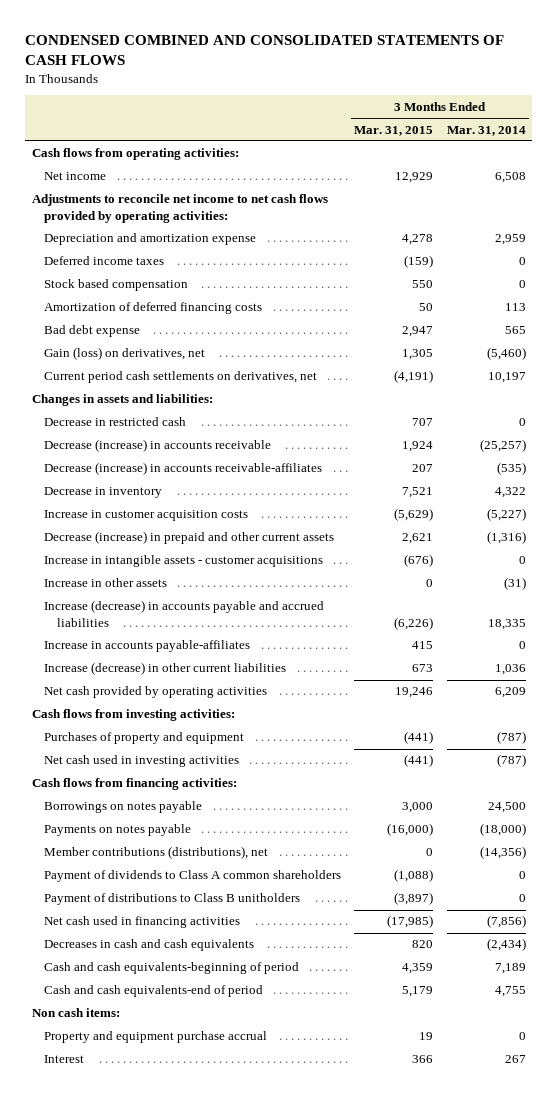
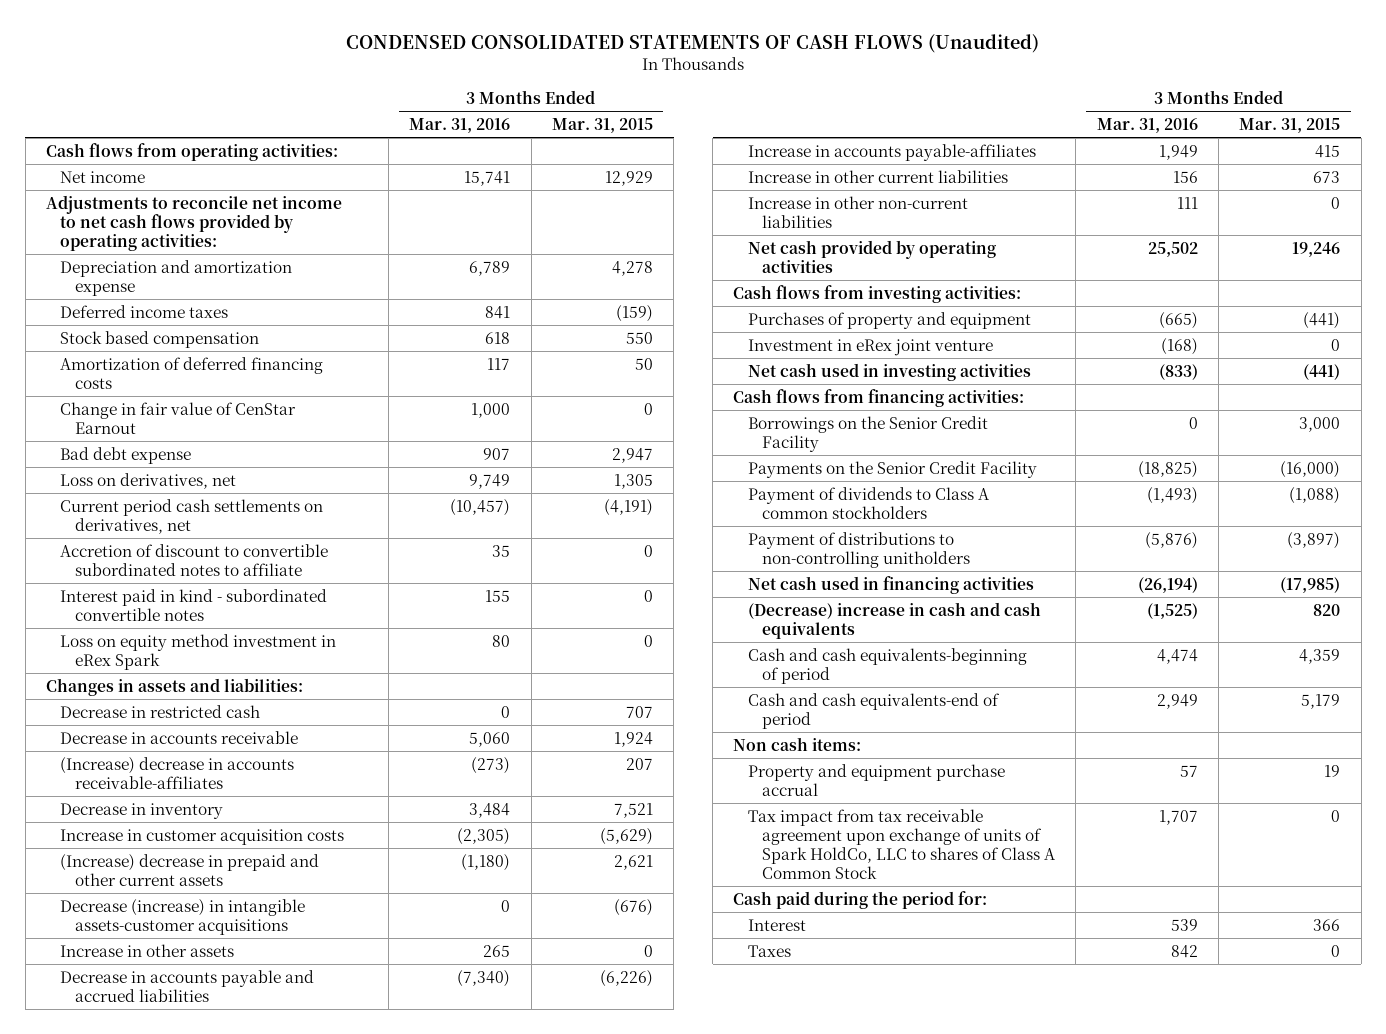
- CONDENSED COMBINED AND CONSOLIDATED STATEMENTS OF CASH FLOWS
+ CONDENSED CONSOLIDATED STATEMENTS OF CASH FLOWS (Unaudited)
- | 3 Months Ended Mar. 31, 2015 | 3 Months Ended Mar. 31, 2014
+ | 3 Months Ended Mar. 31, 2016 | 3 Months Ended Mar. 31, 2015
+ Change in fair value of CenStar Earnout | 1,000 | 0
- Gain (loss) on derivatives, net | 1,305 | (5,460)
+ Loss on derivatives, net | 9,749 | 1,305
+ Accretion of discount to convertible subordinated notes to affiliate | 35 | 0
+ Interest paid in kind - subordinated convertible notes | 155 | 0
+ Loss on equity method investment in eRex Spark | 80 | 0
- Decrease (increase) in accounts receivable | 1,924 | (25,257)
- Decrease (increase) in accounts receivable-affiliates | 207 | (535)
+ Decrease in accounts receivable | 5,060 | 1,924
+ (Increase) decrease in accounts receivable-affiliates | (273) | 207
- Decrease (increase) in prepaid and other current assets | 2,621 | (1,316)
- Increase in intangible assets - customer acquisitions | (676) | 0
+ (Increase) decrease in prepaid and other current assets | (1,180) | 2,621
+ Decrease (increase) in intangible assets-customer acquisitions | 0 | (676)
- Increase (decrease) in accounts payable and accrued liabilities | (6,226) | 18,335
+ Decrease in accounts payable and accrued liabilities | (7,340) | (6,226)
- Increase (decrease) in other current liabilities | 673 | 1,036
+ Increase in other current liabilities | 156 | 673
+ Increase in other non-current liabilities | 111 | 0
+ Investment in eRex joint venture | (168) | 0
- Borrowings on notes payable | 3,000 | 24,500
- Payments on notes payable | (16,000) | (18,000)
- Member contributions (distributions), net | 0 | (14,356)
- Payment of dividends to Class A common shareholders | (1,088) | 0
- Payment of distributions to Class B unitholders | (3,897) | 0
+ Borrowings on the Senior Credit Facility | 0 | 3,000
+ Payments on the Senior Credit Facility | (18,825) | (16,000)
+ Payment of dividends to Class A common stockholders | (1,493) | (1,088)
+ Payment of distributions to non-controlling unitholders | (5,876) | (3,897)
- Decreases in cash and cash equivalents | 820 | (2,434)
+ (Decrease) increase in cash and cash equivalents | (1,525) | 820
+ Tax impact from tax receivable agreement upon exchange of units of Spark HoldCo, LLC to shares of Class A Common Stock | 1,707 | 0
+ Cash paid during the period for:
+ Taxes | 842 | 0

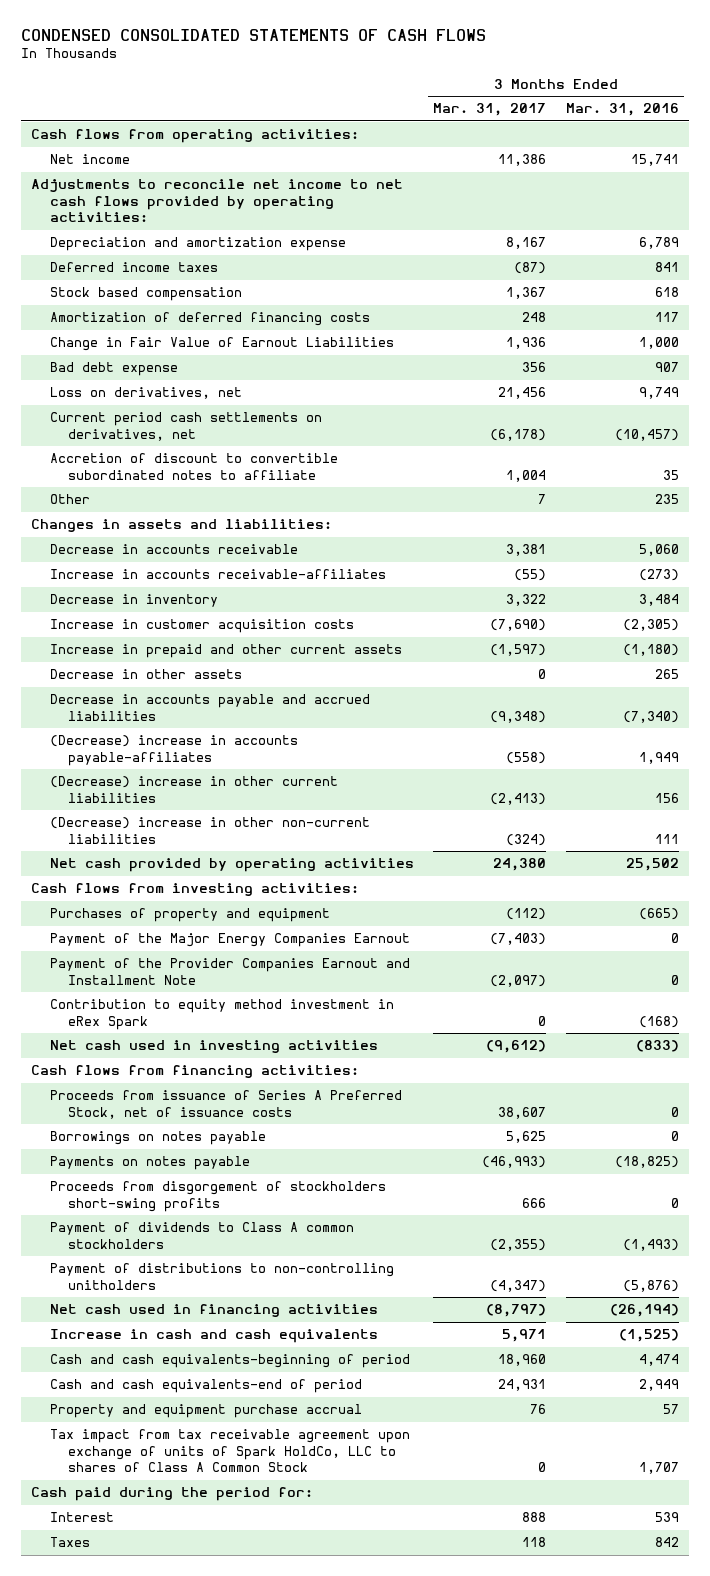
- CONDENSED CONSOLIDATED STATEMENTS OF CASH FLOWS (Unaudited)
+ CONDENSED CONSOLIDATED STATEMENTS OF CASH FLOWS
- | 3 Months Ended Mar. 31, 2016 | 3 Months Ended Mar. 31, 2015
+ | 3 Months Ended Mar. 31, 2017 | 3 Months Ended Mar. 31, 2016
- Change in fair value of CenStar Earnout | 1,000 | 0
+ Change in Fair Value of Earnout Liabilities | 1,936 | 1,000
- Interest paid in kind - subordinated convertible notes | 155 | 0
- Loss on equity method investment in eRex Spark | 80 | 0
+ Other | 7 | 235
- Decrease in restricted cash | 0 | 707
- (Increase) decrease in accounts receivable-affiliates | (273) | 207
+ Increase in accounts receivable-affiliates | (55) | (273)
- (Increase) decrease in prepaid and other current assets | (1,180) | 2,621
- Decrease (increase) in intangible assets-customer acquisitions | 0 | (676)
- Increase in other assets | 265 | 0
+ Increase in prepaid and other current assets | (1,597) | (1,180)
+ Decrease in other assets | 0 | 265
- Increase in accounts payable-affiliates | 1,949 | 415
- Increase in other current liabilities | 156 | 673
- Increase in other non-current liabilities | 111 | 0
+ (Decrease) increase in accounts payable-affiliates | (558) | 1,949
+ (Decrease) increase in other current liabilities | (2,413) | 156
+ (Decrease) increase in other non-current liabilities | (324) | 111
- Investment in eRex joint venture | (168) | 0
+ Payment of the Major Energy Companies Earnout | (7,403) | 0
+ Payment of the Provider Companies Earnout and Installment Note | (2,097) | 0
+ Contribution to equity method investment in eRex Spark | 0 | (168)
- Borrowings on the Senior Credit Facility | 0 | 3,000
- Payments on the Senior Credit Facility | (18,825) | (16,000)
+ Proceeds from issuance of Series A Preferred Stock, net of issuance costs | 38,607 | 0
+ Borrowings on notes payable | 5,625 | 0
+ Payments on notes payable | (46,993) | (18,825)
+ Proceeds from disgorgement of stockholders short-swing profits | 666 | 0
- (Decrease) increase in cash and cash equivalents | (1,525) | 820
+ Increase in cash and cash equivalents | 5,971 | (1,525)
- Non cash items:

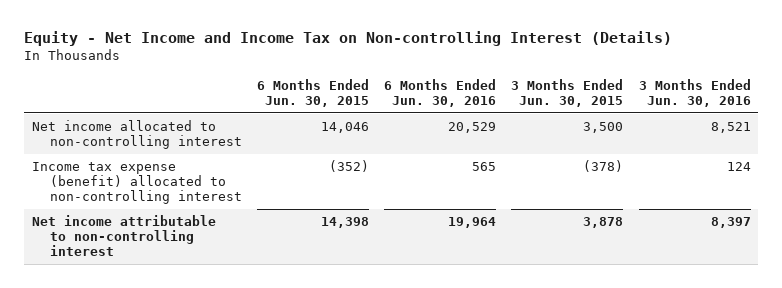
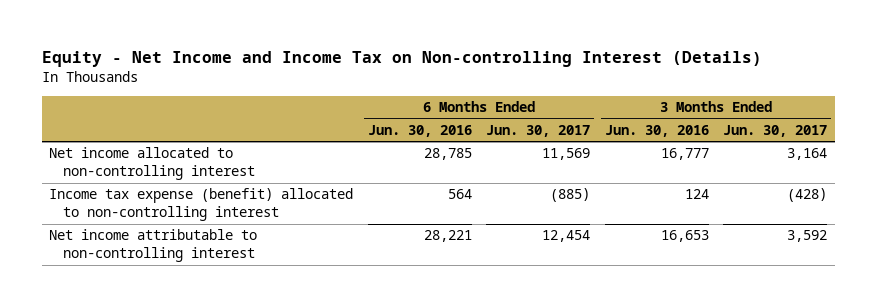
- | 6 Months Ended Jun. 30, 2015 | 6 Months Ended Jun. 30, 2016 | 3 Months Ended Jun. 30, 2015 | 3 Months Ended Jun. 30, 2016
+ | 6 Months Ended Jun. 30, 2016 | 6 Months Ended Jun. 30, 2017 | 3 Months Ended Jun. 30, 2016 | 3 Months Ended Jun. 30, 2017
- Net income allocated to non-controlling interest | 14,046 | 20,529 | 3,500 | 8,521
- Income tax expense (benefit) allocated to non-controlling interest | (352) | 565 | (378) | 124
- Net income attributable to non-controlling interest | 14,398 | 19,964 | 3,878 | 8,397
+ Net income allocated to non-controlling interest | 28,785 | 11,569 | 16,777 | 3,164
+ Income tax expense (benefit) allocated to non-controlling interest | 564 | (885) | 124 | (428)
+ Net income attributable to non-controlling interest | 28,221 | 12,454 | 16,653 | 3,592

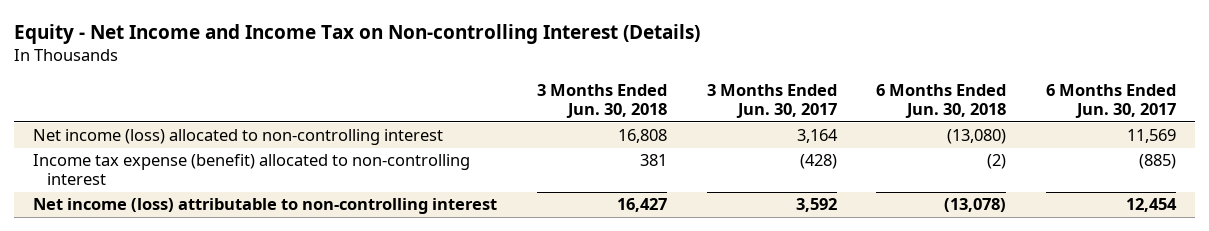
- | 6 Months Ended Jun. 30, 2016 | 6 Months Ended Jun. 30, 2017 | 3 Months Ended Jun. 30, 2016 | 3 Months Ended Jun. 30, 2017
+ | 3 Months Ended Jun. 30, 2018 | 3 Months Ended Jun. 30, 2017 | 6 Months Ended Jun. 30, 2018 | 6 Months Ended Jun. 30, 2017
- Net income allocated to non-controlling interest | 28,785 | 11,569 | 16,777 | 3,164
+ Net income (loss) allocated to non-controlling interest | 16,808 | 3,164 | (13,080) | 11,569
- Net income attributable to non-controlling interest | 28,221 | 12,454 | 16,653 | 3,592
+ Net income (loss) attributable to non-controlling interest | 16,427 | 3,592 | (13,078) | 12,454

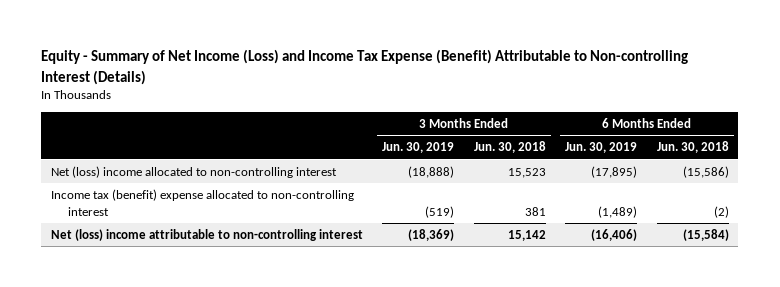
- Equity - Net Income and Income Tax on Non-controlling Interest (Details)
+ Equity - Summary of Net Income (Loss) and Income Tax Expense (Benefit) Attributable to Non-controlling Interest (Details)
- | 3 Months Ended Jun. 30, 2018 | 3 Months Ended Jun. 30, 2017 | 6 Months Ended Jun. 30, 2018 | 6 Months Ended Jun. 30, 2017
+ | 3 Months Ended Jun. 30, 2019 | 3 Months Ended Jun. 30, 2018 | 6 Months Ended Jun. 30, 2019 | 6 Months Ended Jun. 30, 2018
- Net income (loss) allocated to non-controlling interest | 16,808 | 3,164 | (13,080) | 11,569
- Income tax expense (benefit) allocated to non-controlling interest | 381 | (428) | (2) | (885)
- Net income (loss) attributable to non-controlling interest | 16,427 | 3,592 | (13,078) | 12,454
+ Net (loss) income allocated to non-controlling interest | (18,888) | 15,523 | (17,895) | (15,586)
+ Income tax (benefit) expense allocated to non-controlling interest | (519) | 381 | (1,489) | (2)
+ Net (loss) income attributable to non-controlling interest | (18,369) | 15,142 | (16,406) | (15,584)

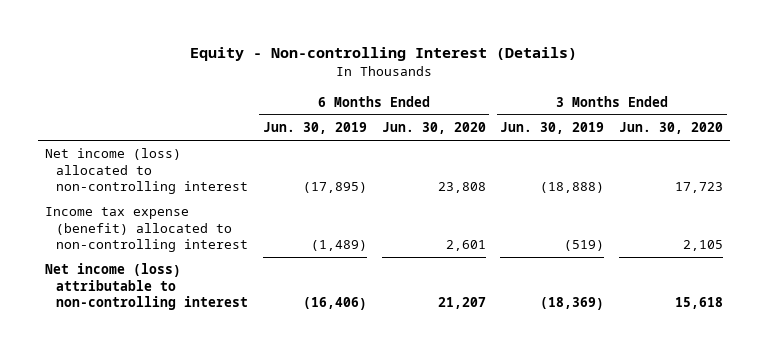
- Equity - Summary of Net Income (Loss) and Income Tax Expense (Benefit) Attributable to Non-controlling Interest (Details)
+ Equity - Non-controlling Interest (Details)
- | 3 Months Ended Jun. 30, 2019 | 3 Months Ended Jun. 30, 2018 | 6 Months Ended Jun. 30, 2019 | 6 Months Ended Jun. 30, 2018
+ | 6 Months Ended Jun. 30, 2019 | 6 Months Ended Jun. 30, 2020 | 3 Months Ended Jun. 30, 2019 | 3 Months Ended Jun. 30, 2020
- Net (loss) income allocated to non-controlling interest | (18,888) | 15,523 | (17,895) | (15,586)
- Income tax (benefit) expense allocated to non-controlling interest | (519) | 381 | (1,489) | (2)
- Net (loss) income attributable to non-controlling interest | (18,369) | 15,142 | (16,406) | (15,584)
+ Net income (loss) allocated to non-controlling interest | (17,895) | 23,808 | (18,888) | 17,723
+ Income tax expense (benefit) allocated to non-controlling interest | (1,489) | 2,601 | (519) | 2,105
+ Net income (loss) attributable to non-controlling interest | (16,406) | 21,207 | (18,369) | 15,618

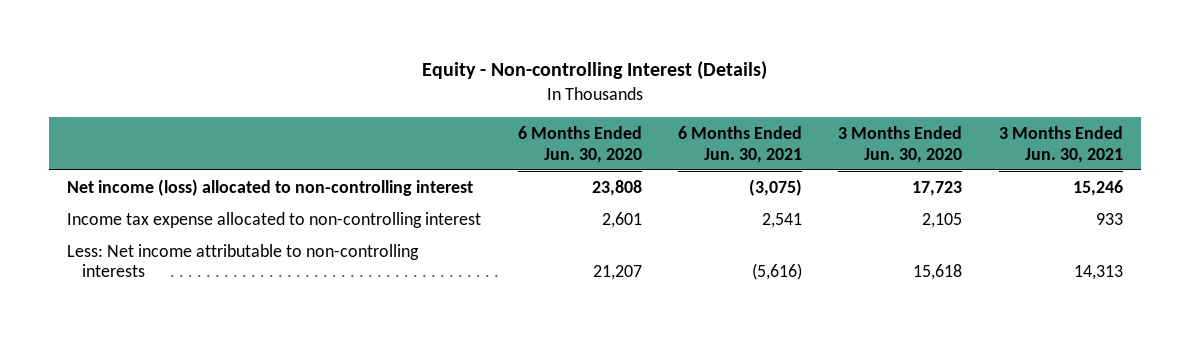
- | 6 Months Ended Jun. 30, 2019 | 6 Months Ended Jun. 30, 2020 | 3 Months Ended Jun. 30, 2019 | 3 Months Ended Jun. 30, 2020
+ | 6 Months Ended Jun. 30, 2020 | 6 Months Ended Jun. 30, 2021 | 3 Months Ended Jun. 30, 2020 | 3 Months Ended Jun. 30, 2021
- Income tax expense (benefit) allocated to non-controlling interest | (1,489) | 2,601 | (519) | 2,105
- Net income (loss) attributable to non-controlling interest | (16,406) | 21,207 | (18,369) | 15,618
+ Income tax expense allocated to non-controlling interest | 2,601 | 2,541 | 2,105 | 933
+ Less: Net income attributable to non-controlling interests | 21,207 | (5,616) | 15,618 | 14,313

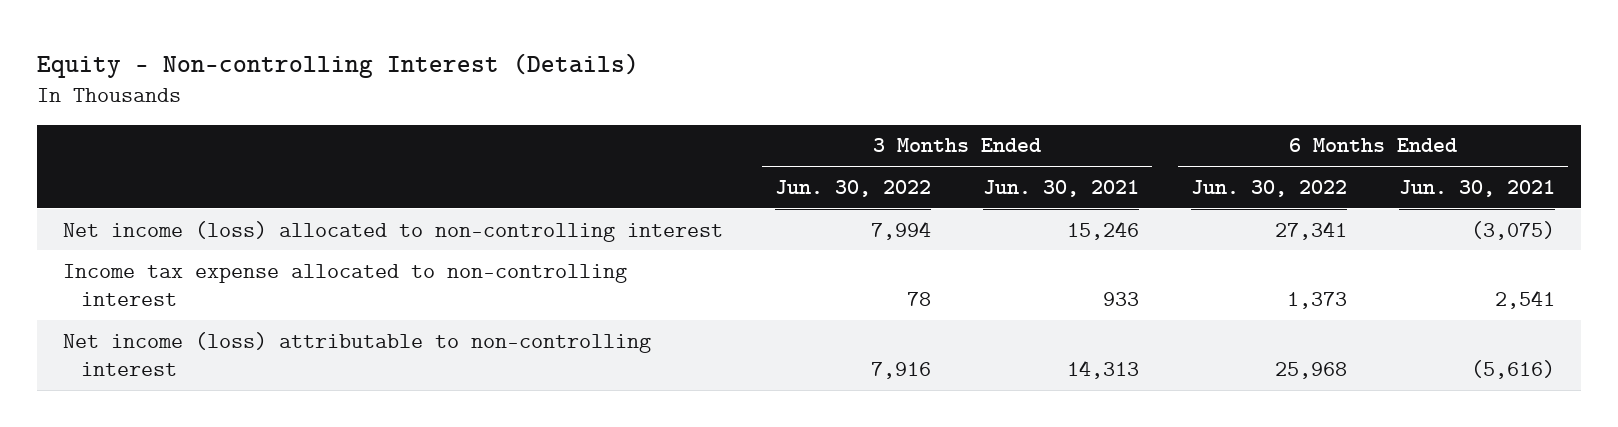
- | 6 Months Ended Jun. 30, 2020 | 6 Months Ended Jun. 30, 2021 | 3 Months Ended Jun. 30, 2020 | 3 Months Ended Jun. 30, 2021
+ | 3 Months Ended Jun. 30, 2022 | 3 Months Ended Jun. 30, 2021 | 6 Months Ended Jun. 30, 2022 | 6 Months Ended Jun. 30, 2021
- Less: Net income attributable to non-controlling interests | 21,207 | (5,616) | 15,618 | 14,313
+ Net income (loss) attributable to non-controlling interest | 7,916 | 14,313 | 25,968 | (5,616)

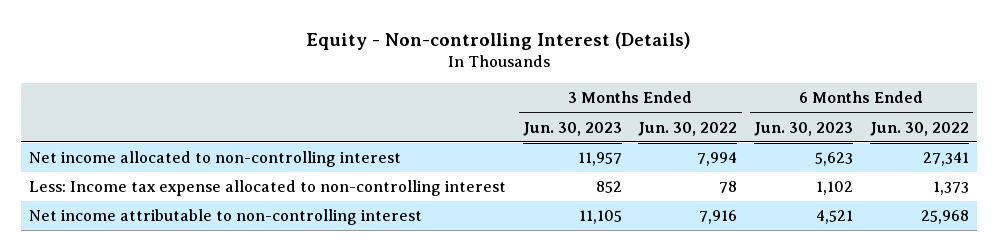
- | 3 Months Ended Jun. 30, 2022 | 3 Months Ended Jun. 30, 2021 | 6 Months Ended Jun. 30, 2022 | 6 Months Ended Jun. 30, 2021
+ | 3 Months Ended Jun. 30, 2023 | 3 Months Ended Jun. 30, 2022 | 6 Months Ended Jun. 30, 2023 | 6 Months Ended Jun. 30, 2022
- Net income (loss) allocated to non-controlling interest | 7,994 | 15,246 | 27,341 | (3,075)
- Income tax expense allocated to non-controlling interest | 78 | 933 | 1,373 | 2,541
- Net income (loss) attributable to non-controlling interest | 7,916 | 14,313 | 25,968 | (5,616)
+ Net income allocated to non-controlling interest | 11,957 | 7,994 | 5,623 | 27,341
+ Less: Income tax expense allocated to non-controlling interest | 852 | 78 | 1,102 | 1,373
+ Net income attributable to non-controlling interest | 11,105 | 7,916 | 4,521 | 25,968

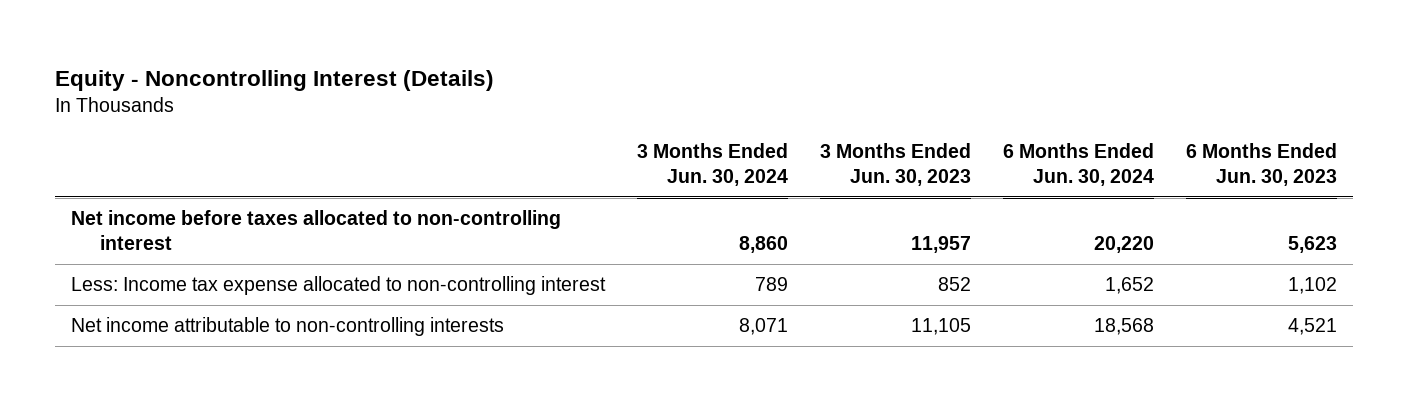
- Equity - Non-controlling Interest (Details)
+ Equity - Noncontrolling Interest (Details)
- | 3 Months Ended Jun. 30, 2023 | 3 Months Ended Jun. 30, 2022 | 6 Months Ended Jun. 30, 2023 | 6 Months Ended Jun. 30, 2022
+ | 3 Months Ended Jun. 30, 2024 | 3 Months Ended Jun. 30, 2023 | 6 Months Ended Jun. 30, 2024 | 6 Months Ended Jun. 30, 2023
- Net income allocated to non-controlling interest | 11,957 | 7,994 | 5,623 | 27,341
+ Net income before taxes allocated to non-controlling interest | 8,860 | 11,957 | 20,220 | 5,623
- Net income attributable to non-controlling interest | 11,105 | 7,916 | 4,521 | 25,968
+ Net income attributable to non-controlling interests | 8,071 | 11,105 | 18,568 | 4,521

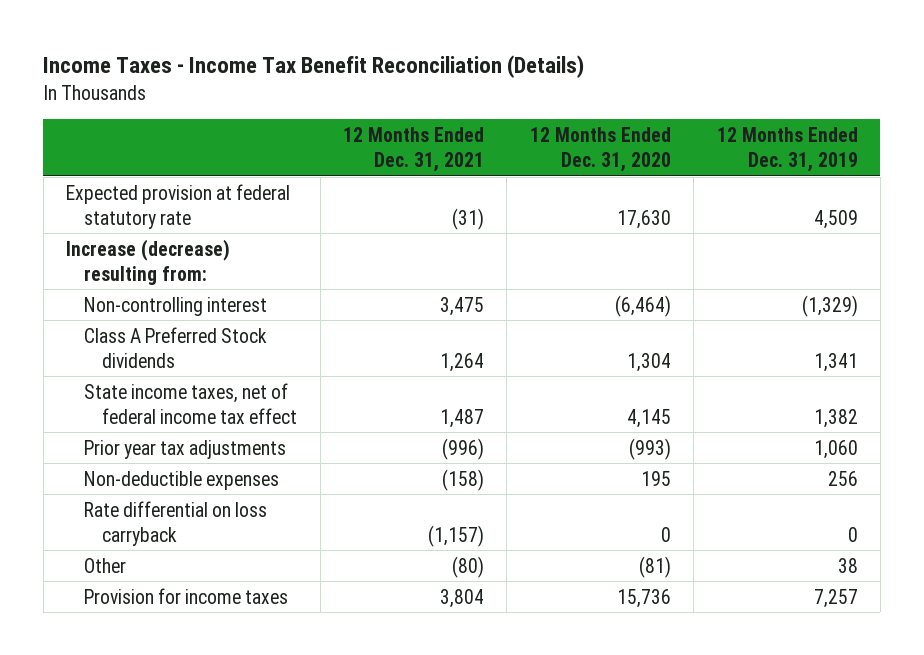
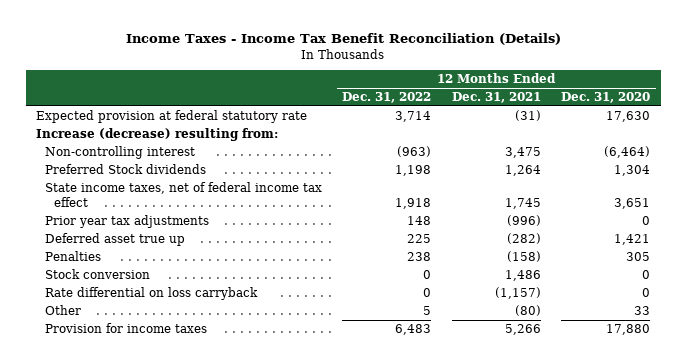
- | 12 Months Ended Dec. 31, 2021 | 12 Months Ended Dec. 31, 2020 | 12 Months Ended Dec. 31, 2019
+ | 12 Months Ended Dec. 31, 2022 | 12 Months Ended Dec. 31, 2021 | 12 Months Ended Dec. 31, 2020
- Class A Preferred Stock dividends | 1,264 | 1,304 | 1,341
- State income taxes, net of federal income tax effect | 1,487 | 4,145 | 1,382
- Prior year tax adjustments | (996) | (993) | 1,060
- Non-deductible expenses | (158) | 195 | 256
+ Preferred Stock dividends | 1,198 | 1,264 | 1,304
+ State income taxes, net of federal income tax effect | 1,918 | 1,745 | 3,651
+ Prior year tax adjustments | 148 | (996) | 0
+ Deferred asset true up | 225 | (282) | 1,421
+ Penalties | 238 | (158) | 305
+ Stock conversion | 0 | 1,486 | 0
- Other | (80) | (81) | 38
- Provision for income taxes | 3,804 | 15,736 | 7,257
+ Other | 5 | (80) | 33
+ Provision for income taxes | 6,483 | 5,266 | 17,880

